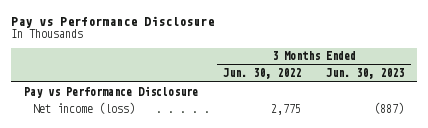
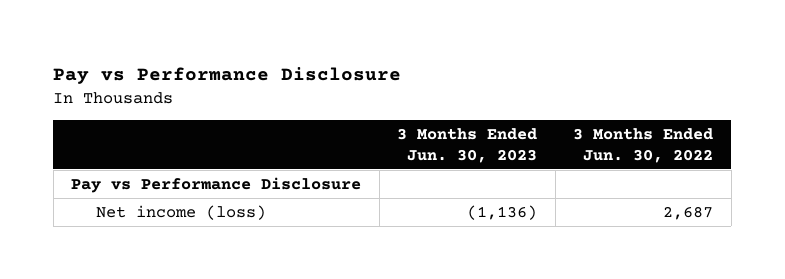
- | 3 Months Ended Jun. 30, 2022 | 3 Months Ended Jun. 30, 2023
+ | 3 Months Ended Jun. 30, 2023 | 3 Months Ended Jun. 30, 2022
- Net income (loss) | 2,775 | (887)
+ Net income (loss) | (1,136) | 2,687

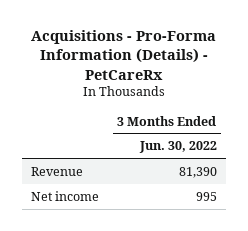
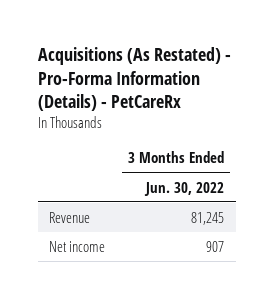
- Acquisitions - Pro-Forma Information (Details) - PetCareRx
+ Acquisitions (As Restated) - Pro-Forma Information (Details) - PetCareRx
- Revenue | 81,390
- Net income | 995
+ Revenue | 81,245
+ Net income | 907

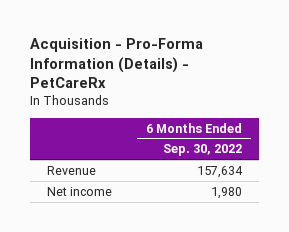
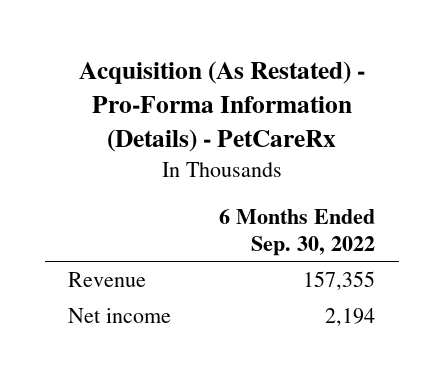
- Acquisition - Pro-Forma Information (Details) - PetCareRx
+ Acquisition (As Restated) - Pro-Forma Information (Details) - PetCareRx
- Revenue | 157,634
- Net income | 1,980
+ Revenue | 157,355
+ Net income | 2,194

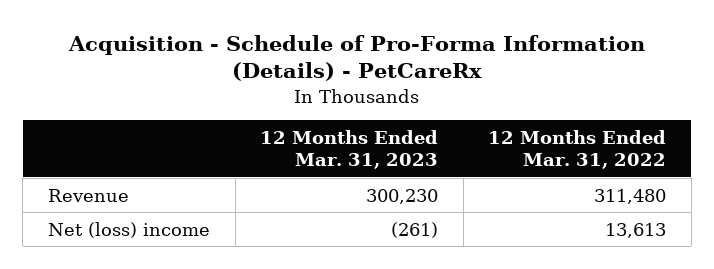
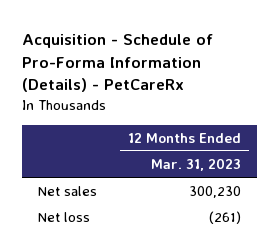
- | 12 Months Ended Mar. 31, 2023 | 12 Months Ended Mar. 31, 2022
+ | 12 Months Ended Mar. 31, 2023
- Revenue | 300,230 | 311,480
- Net (loss) income | (261) | 13,613
+ Net sales | 300,230
+ Net loss | (261)

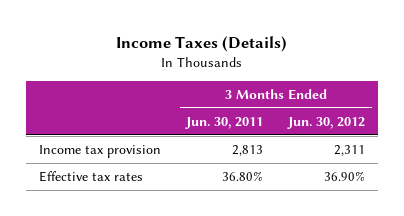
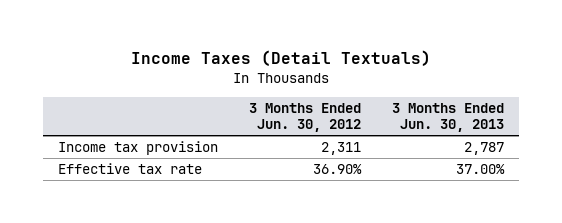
- Income Taxes (Details)
+ Income Taxes (Detail Textuals)
- | 3 Months Ended Jun. 30, 2011 | 3 Months Ended Jun. 30, 2012
+ | 3 Months Ended Jun. 30, 2012 | 3 Months Ended Jun. 30, 2013
- Effective tax rates | 36.80% | 36.90%
+ Effective tax rate | 36.90% | 37.00%

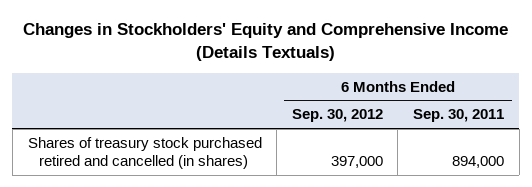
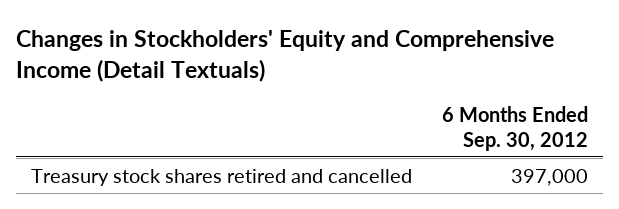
- Changes in Stockholders' Equity and Comprehensive Income (Details Textuals)
+ Changes in Stockholders' Equity and Comprehensive Income (Detail Textuals)
- | 6 Months Ended Sep. 30, 2012 | 6 Months Ended Sep. 30, 2011
+ | 6 Months Ended Sep. 30, 2012
- Shares of treasury stock purchased retired and cancelled (in shares) | 397,000 | 894,000
+ Treasury stock shares retired and cancelled | 397,000

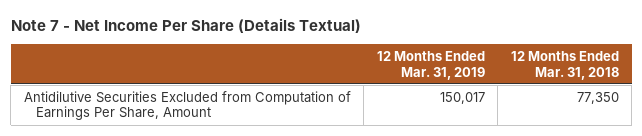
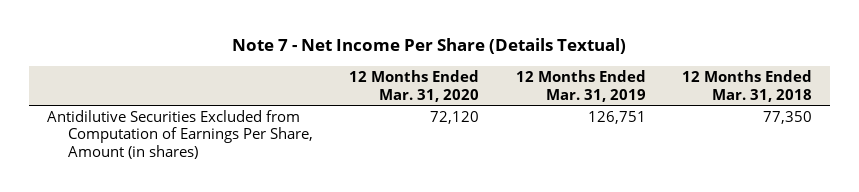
- | 12 Months Ended Mar. 31, 2019 | 12 Months Ended Mar. 31, 2018
+ | 12 Months Ended Mar. 31, 2020 | 12 Months Ended Mar. 31, 2019 | 12 Months Ended Mar. 31, 2018
- Antidilutive Securities Excluded from Computation of Earnings Per Share, Amount | 150,017 | 77,350
+ Antidilutive Securities Excluded from Computation of Earnings Per Share, Amount (in shares) | 72,120 | 126,751 | 77,350

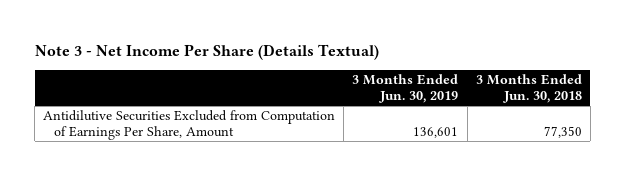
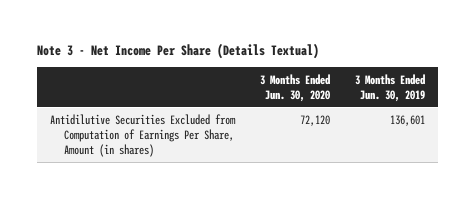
- | 3 Months Ended Jun. 30, 2019 | 3 Months Ended Jun. 30, 2018
+ | 3 Months Ended Jun. 30, 2020 | 3 Months Ended Jun. 30, 2019
- Antidilutive Securities Excluded from Computation of Earnings Per Share, Amount | 136,601 | 77,350
+ Antidilutive Securities Excluded from Computation of Earnings Per Share, Amount (in shares) | 72,120 | 136,601

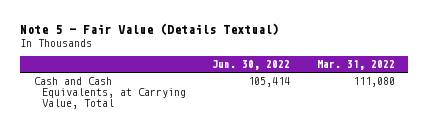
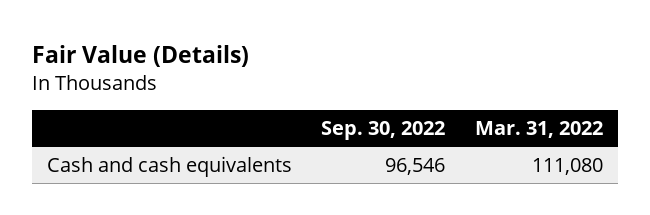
- Note 5 - Fair Value (Details Textual)
+ Fair Value (Details)
- | Jun. 30, 2022 | Mar. 31, 2022
+ | Sep. 30, 2022 | Mar. 31, 2022
- Cash and Cash Equivalents, at Carrying Value, Total | 105,414 | 111,080
+ Cash and cash equivalents | 96,546 | 111,080

